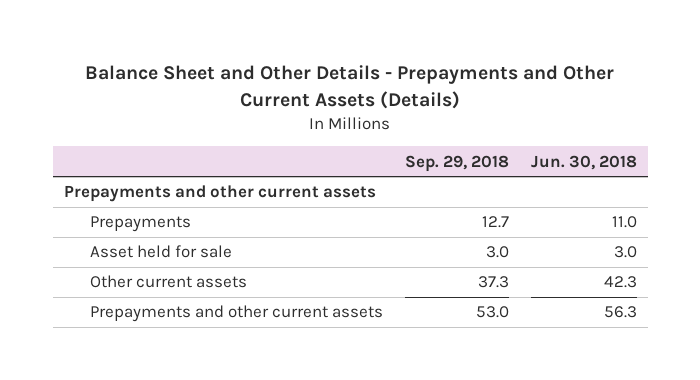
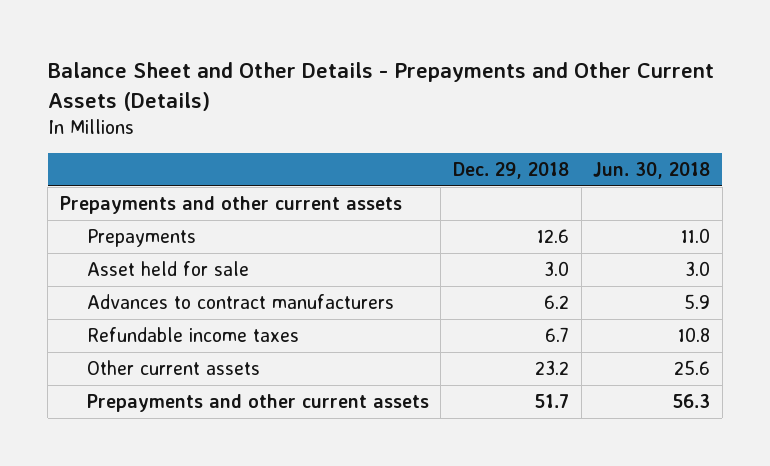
- | Sep. 29, 2018 | Jun. 30, 2018
+ | Dec. 29, 2018 | Jun. 30, 2018
- Other current assets | 37.3 | 42.3
+ Advances to contract manufacturers | 6.2 | 5.9
+ Refundable income taxes | 6.7 | 10.8
+ Other current assets | 23.2 | 25.6

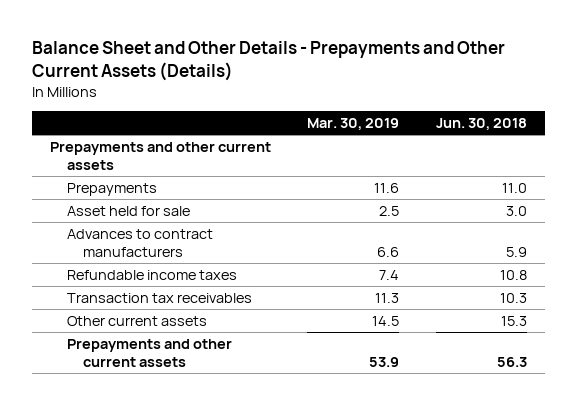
- | Dec. 29, 2018 | Jun. 30, 2018
+ | Mar. 30, 2019 | Jun. 30, 2018
- Other current assets | 23.2 | 25.6
+ Transaction tax receivables | 11.3 | 10.3
+ Other current assets | 14.5 | 15.3

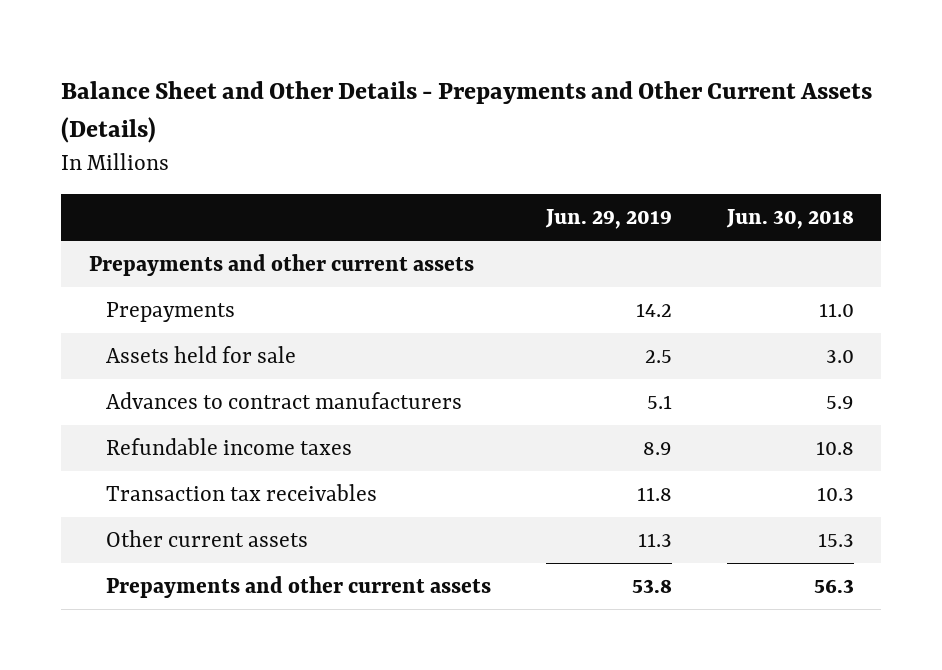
- | Mar. 30, 2019 | Jun. 30, 2018
+ | Jun. 29, 2019 | Jun. 30, 2018
- Asset held for sale | 2.5 | 3.0
+ Assets held for sale | 2.5 | 3.0

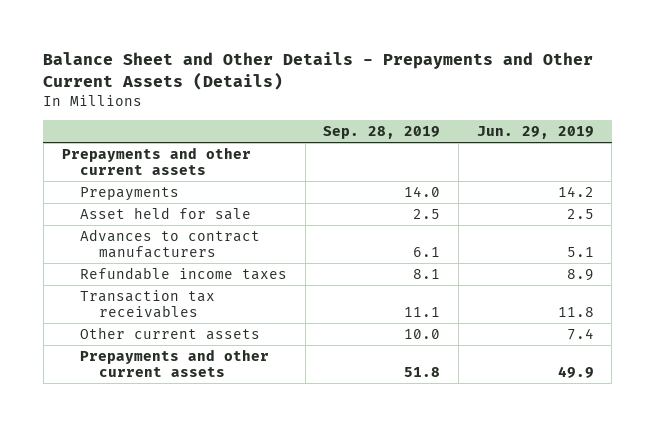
- | Jun. 29, 2019 | Jun. 30, 2018
+ | Sep. 28, 2019 | Jun. 29, 2019
- Assets held for sale | 2.5 | 3.0
+ Asset held for sale | 2.5 | 2.5
- Other current assets | 11.3 | 15.3
- Prepayments and other current assets | 53.8 | 56.3
+ Other current assets | 10.0 | 7.4
+ Prepayments and other current assets | 51.8 | 49.9

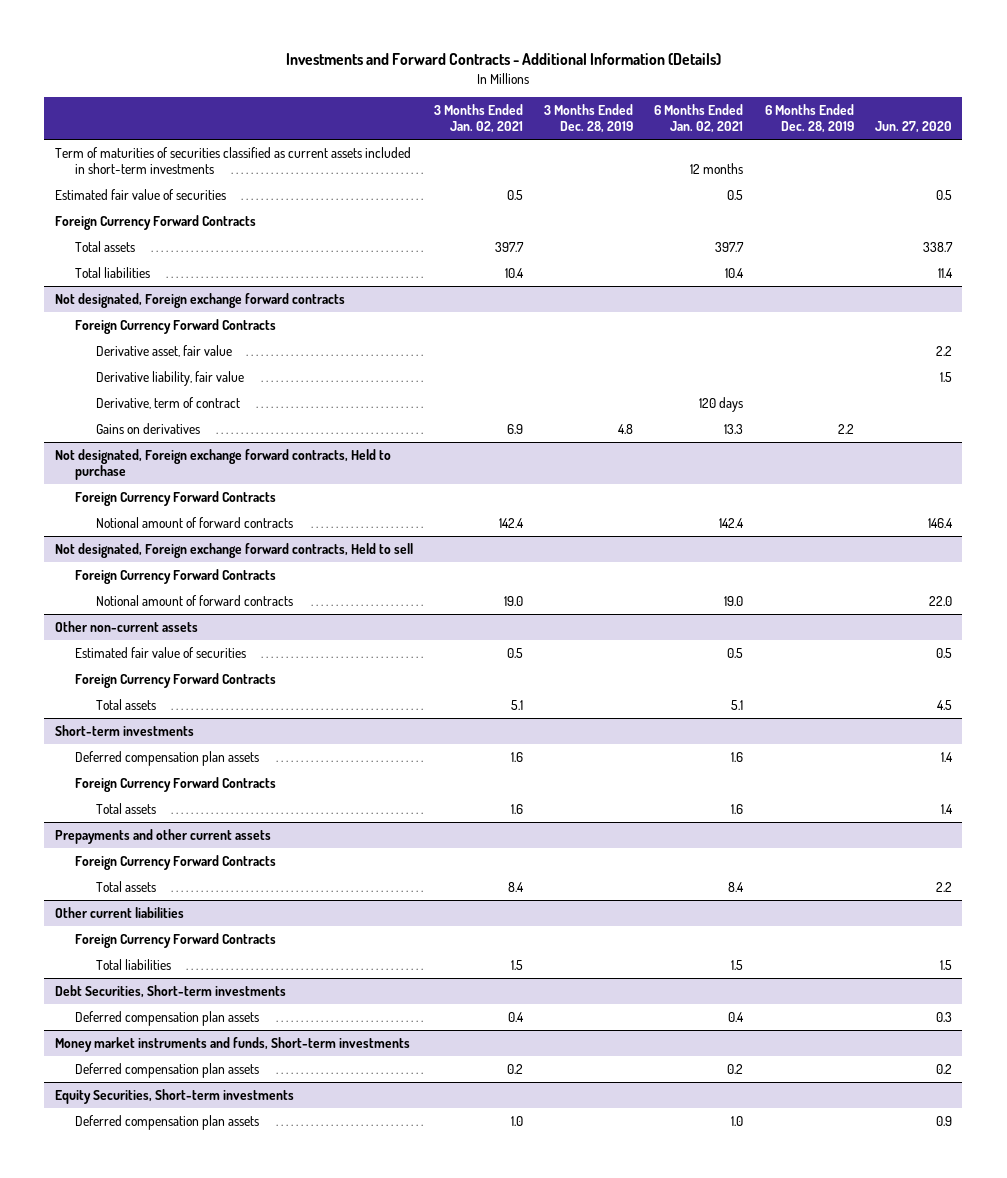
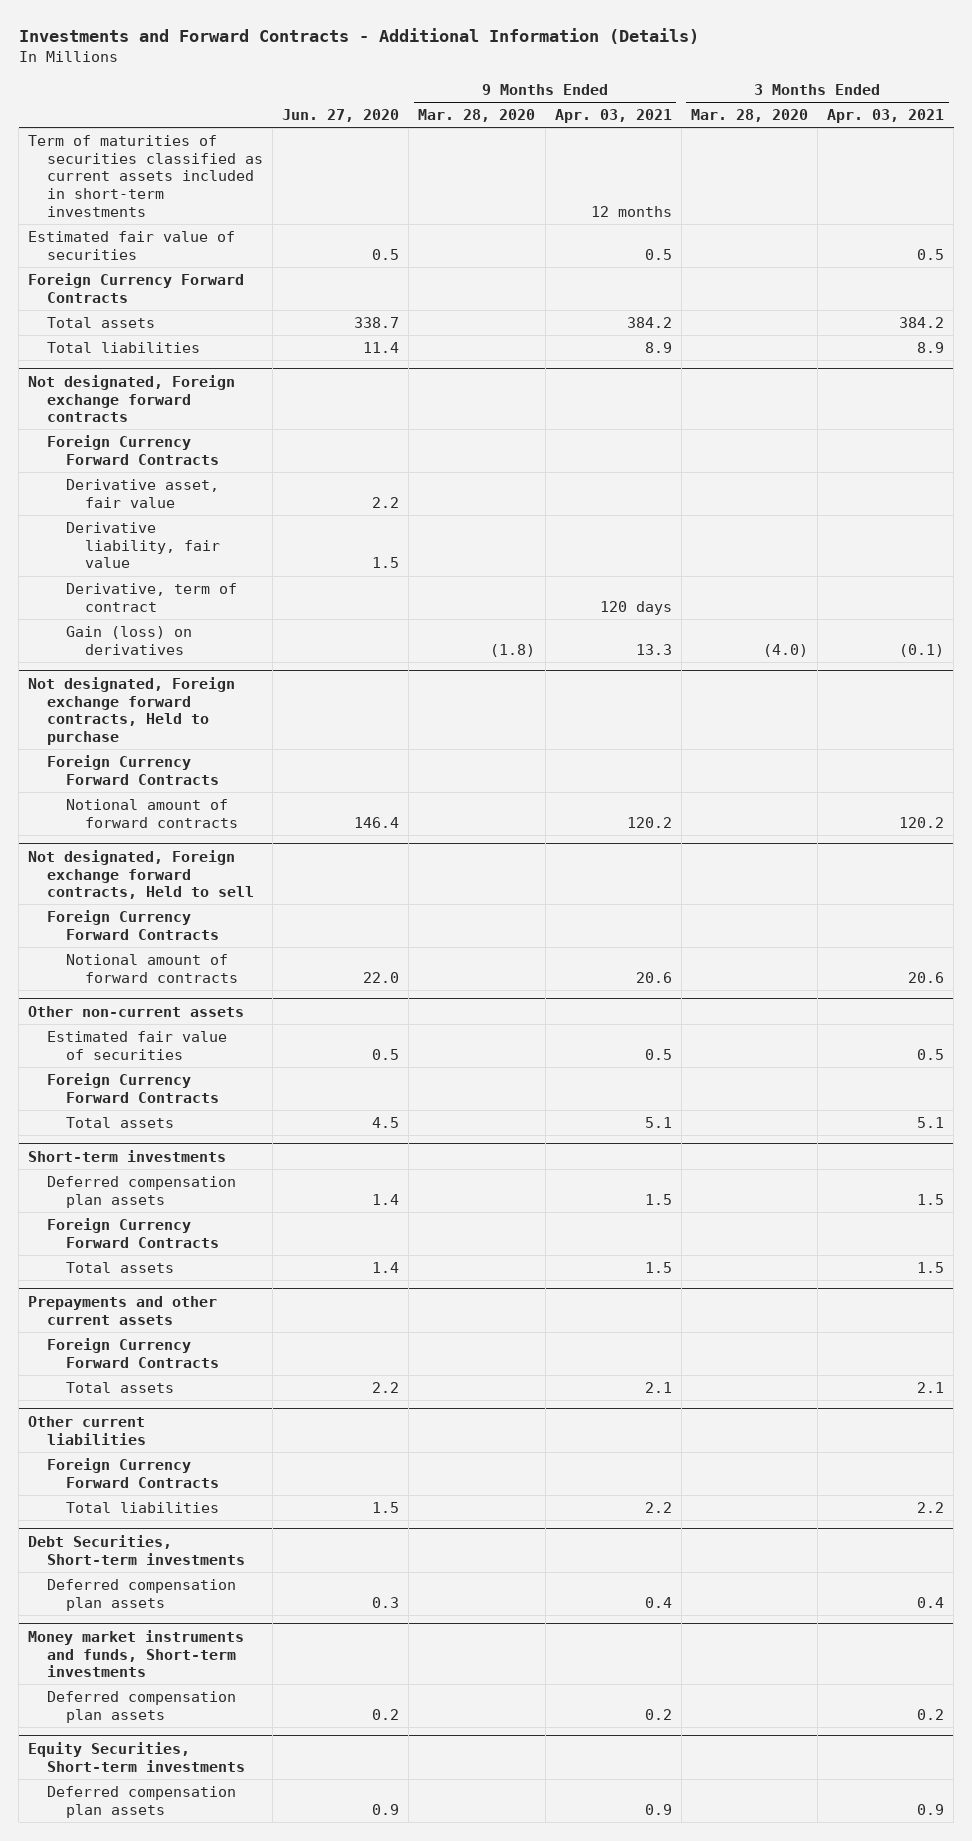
- | 3 Months Ended Jan. 02, 2021 | 3 Months Ended Dec. 28, 2019 | 6 Months Ended Jan. 02, 2021 | 6 Months Ended Dec. 28, 2019 | Jun. 27, 2020
+ | Jun. 27, 2020 | 9 Months Ended Mar. 28, 2020 | 9 Months Ended Apr. 03, 2021 | 3 Months Ended Mar. 28, 2020 | 3 Months Ended Apr. 03, 2021
@ Not designated, Foreign exchange forward contracts
- Gains on derivatives | 6.9 | 4.8 | 13.3 | 2.2 |
+ Gain (loss) on derivatives | | (1.8) | 13.3 | (4.0) | (0.1)

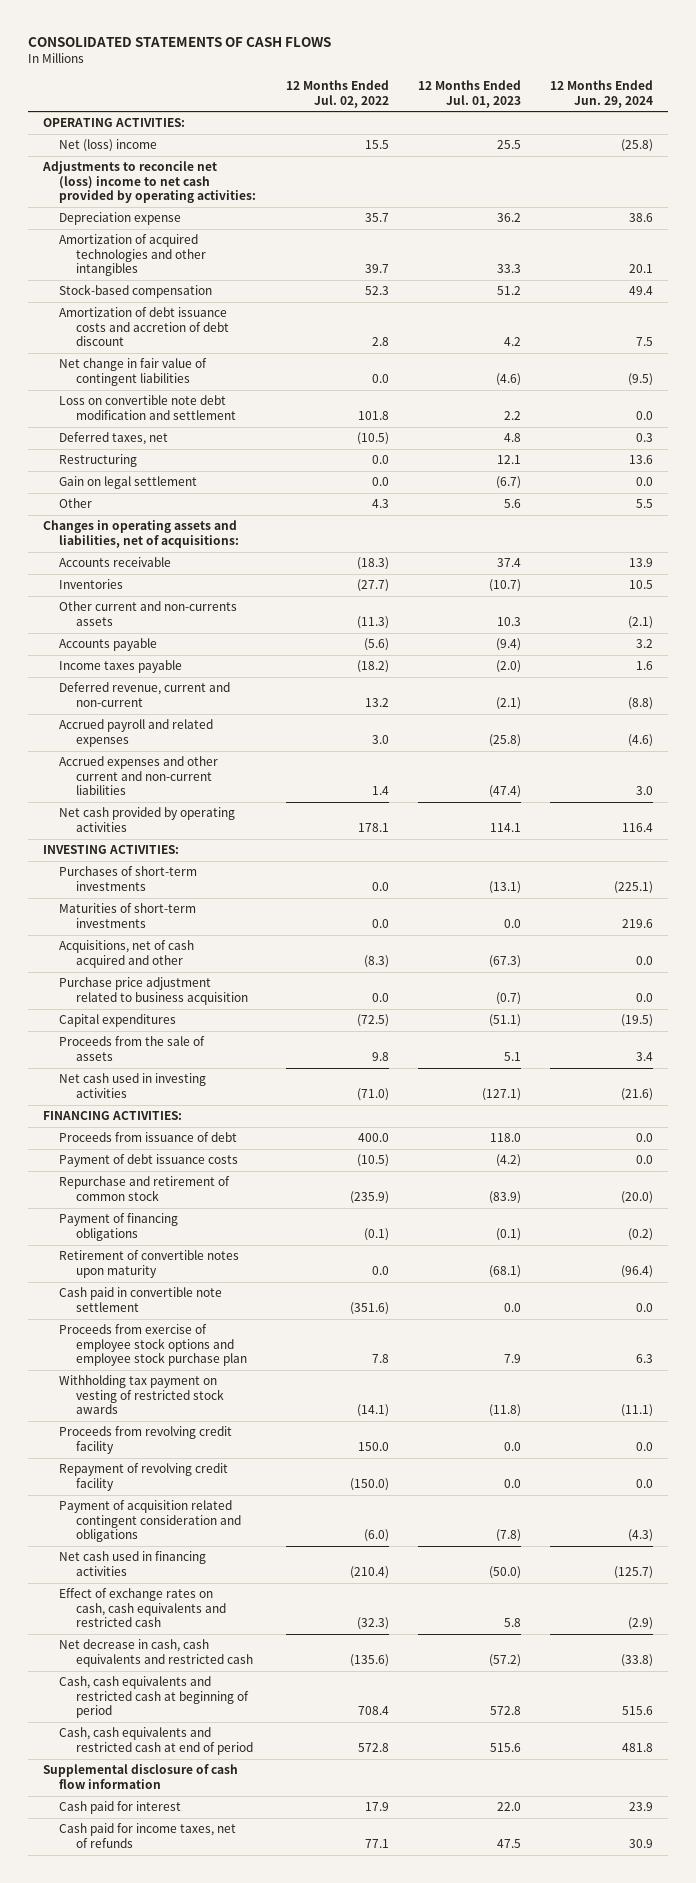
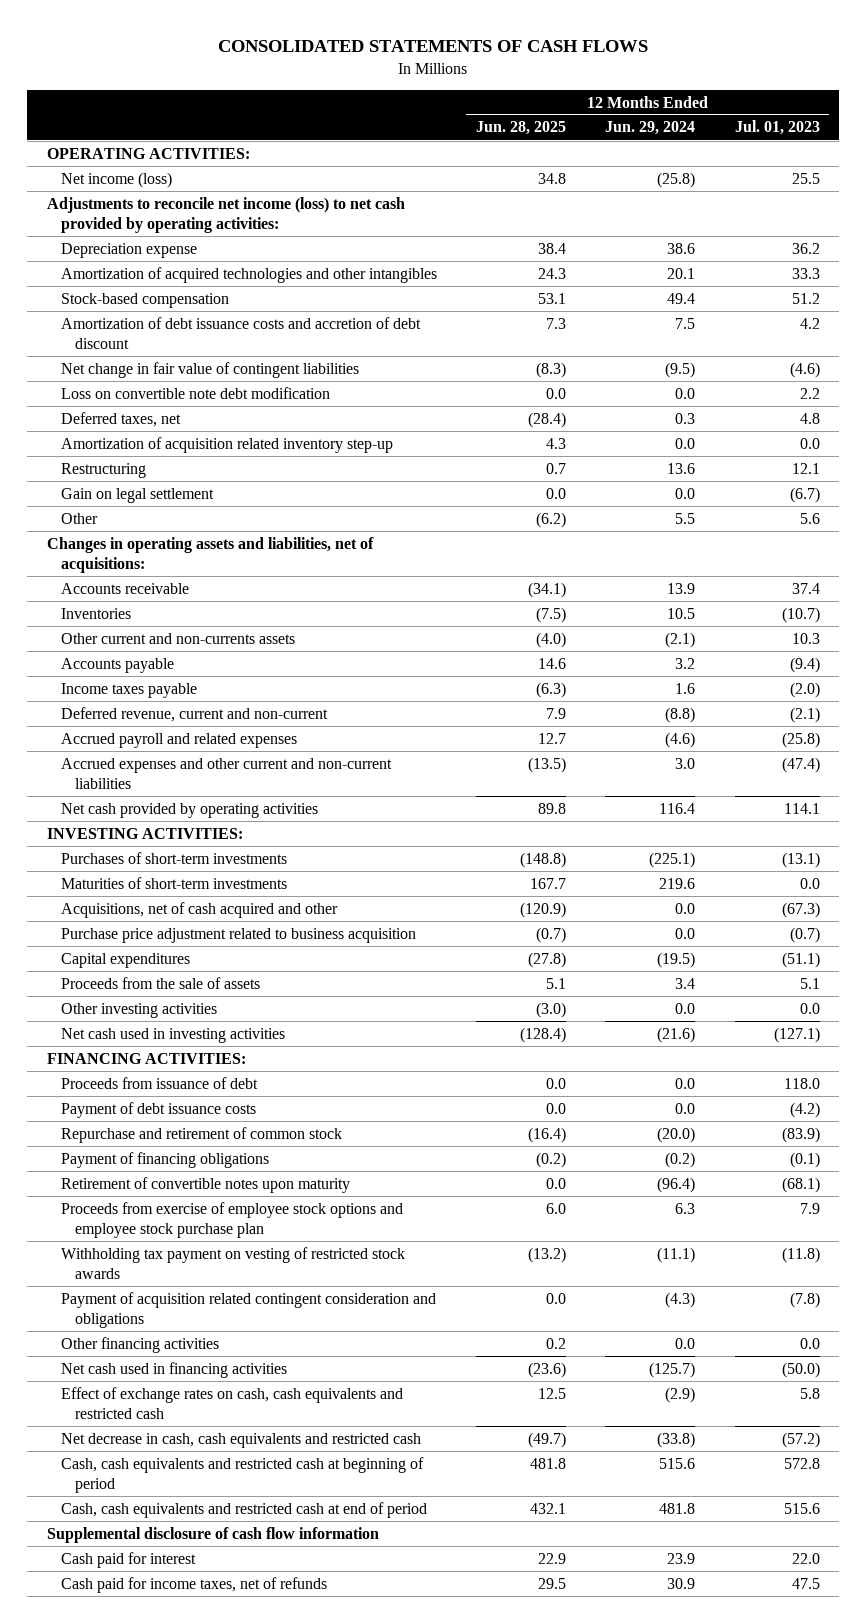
- | 12 Months Ended Jul. 02, 2022 | 12 Months Ended Jul. 01, 2023 | 12 Months Ended Jun. 29, 2024
+ | 12 Months Ended Jun. 28, 2025 | 12 Months Ended Jun. 29, 2024 | 12 Months Ended Jul. 01, 2023
- Net (loss) income | 15.5 | 25.5 | (25.8)
- Adjustments to reconcile net (loss) income to net cash provided by operating activities:
+ Net income (loss) | 34.8 | (25.8) | 25.5
+ Adjustments to reconcile net income (loss) to net cash provided by operating activities:
- Loss on convertible note debt modification and settlement | 101.8 | 2.2 | 0.0
+ Loss on convertible note debt modification | 0.0 | 0.0 | 2.2
+ Amortization of acquisition related inventory step-up | 4.3 | 0.0 | 0.0
+ Other investing activities | (3.0) | 0.0 | 0.0
- Cash paid in convertible note settlement | (351.6) | 0.0 | 0.0
- Proceeds from revolving credit facility | 150.0 | 0.0 | 0.0
- Repayment of revolving credit facility | (150.0) | 0.0 | 0.0
+ Other financing activities | 0.2 | 0.0 | 0.0

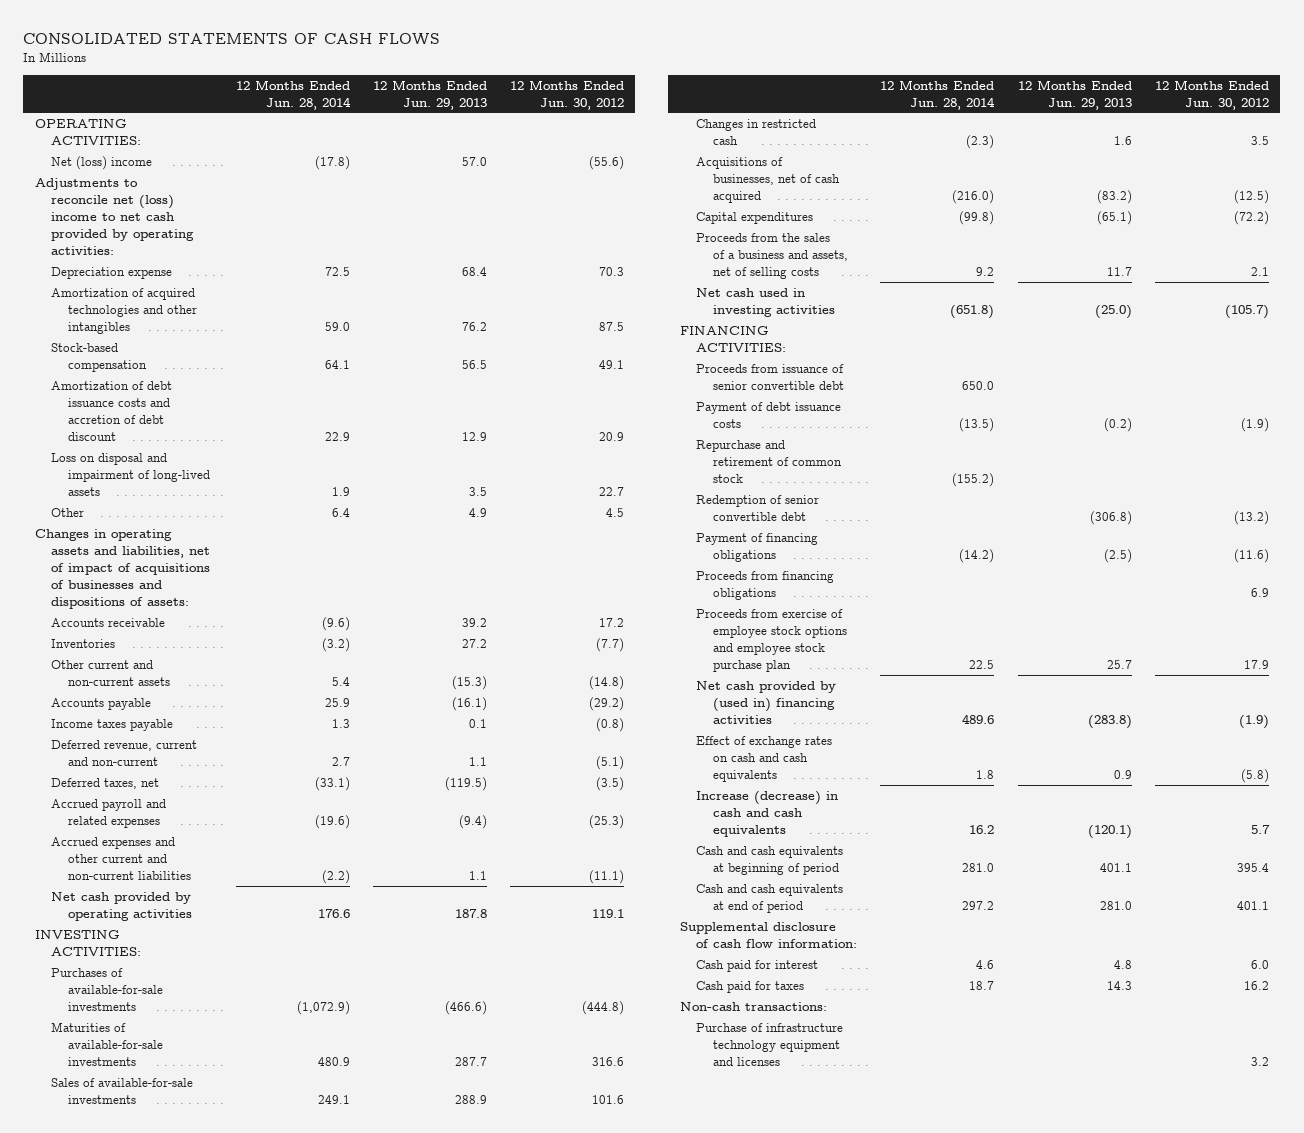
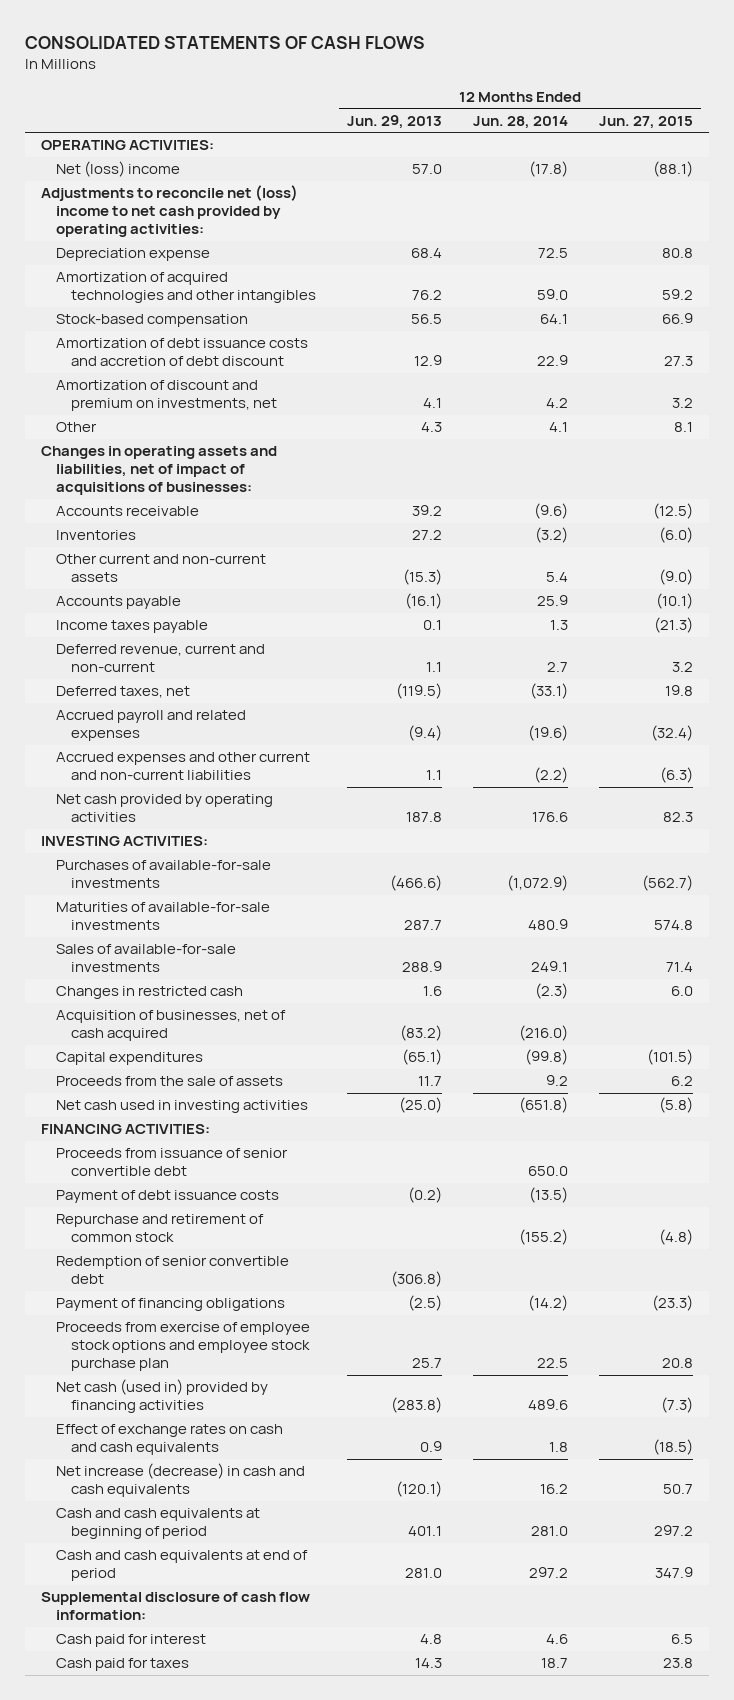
- | 12 Months Ended Jun. 28, 2014 | 12 Months Ended Jun. 29, 2013 | 12 Months Ended Jun. 30, 2012
+ | 12 Months Ended Jun. 29, 2013 | 12 Months Ended Jun. 28, 2014 | 12 Months Ended Jun. 27, 2015
- Loss on disposal and impairment of long-lived assets | 1.9 | 3.5 | 22.7
- Other | 6.4 | 4.9 | 4.5
- Changes in operating assets and liabilities, net of impact of acquisitions of businesses and dispositions of assets:
+ Amortization of discount and premium on investments, net | 4.1 | 4.2 | 3.2
+ Other | 4.3 | 4.1 | 8.1
+ Changes in operating assets and liabilities, net of impact of acquisitions of businesses:
- Acquisitions of businesses, net of cash acquired | (216.0) | (83.2) | (12.5)
+ Acquisition of businesses, net of cash acquired | (83.2) | (216.0) |
- Proceeds from the sales of a business and assets, net of selling costs | 9.2 | 11.7 | 2.1
+ Proceeds from the sale of assets | 11.7 | 9.2 | 6.2
- Proceeds from financing obligations | | | 6.9
- Net cash provided by (used in) financing activities | 489.6 | (283.8) | (1.9)
+ Net cash (used in) provided by financing activities | (283.8) | 489.6 | (7.3)
- Increase (decrease) in cash and cash equivalents | 16.2 | (120.1) | 5.7
+ Net increase (decrease) in cash and cash equivalents | (120.1) | 16.2 | 50.7
- Non-cash transactions:
- Purchase of infrastructure technology equipment and licenses | | | 3.2

